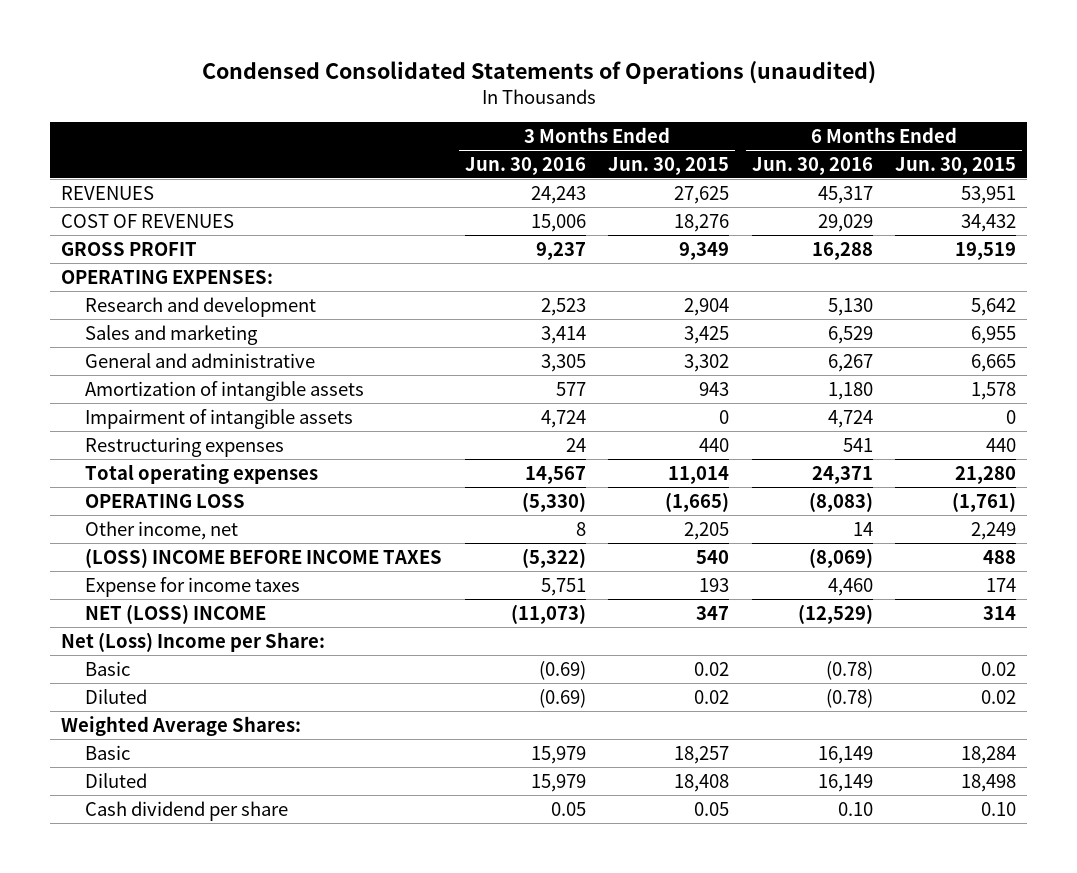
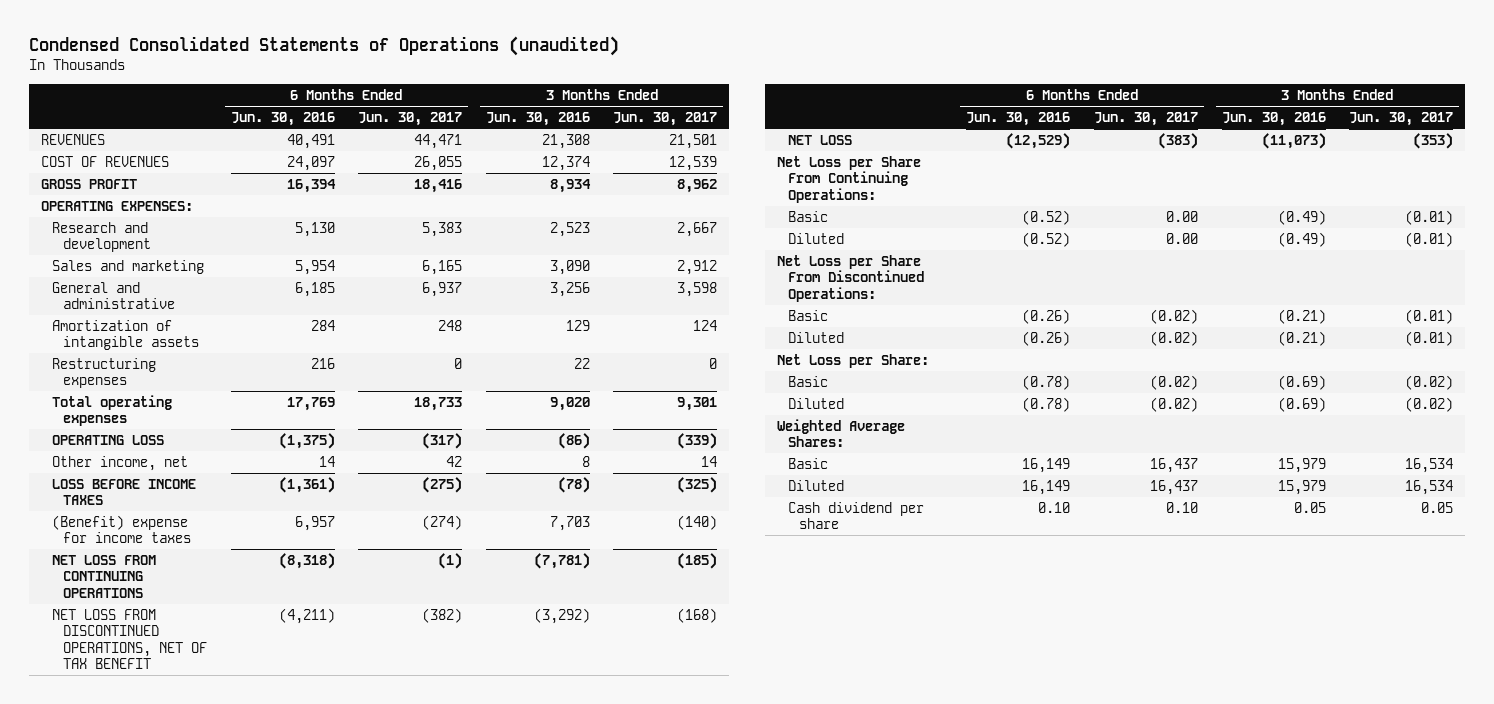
- | 3 Months Ended Jun. 30, 2016 | 3 Months Ended Jun. 30, 2015 | 6 Months Ended Jun. 30, 2016 | 6 Months Ended Jun. 30, 2015
+ | 6 Months Ended Jun. 30, 2016 | 6 Months Ended Jun. 30, 2017 | 3 Months Ended Jun. 30, 2016 | 3 Months Ended Jun. 30, 2017
- REVENUES | 24,243 | 27,625 | 45,317 | 53,951
- COST OF REVENUES | 15,006 | 18,276 | 29,029 | 34,432
- GROSS PROFIT | 9,237 | 9,349 | 16,288 | 19,519
+ REVENUES | 40,491 | 44,471 | 21,308 | 21,501
+ COST OF REVENUES | 24,097 | 26,055 | 12,374 | 12,539
+ GROSS PROFIT | 16,394 | 18,416 | 8,934 | 8,962
- Sales and marketing | 3,414 | 3,425 | 6,529 | 6,955
- General and administrative | 3,305 | 3,302 | 6,267 | 6,665
- Amortization of intangible assets | 577 | 943 | 1,180 | 1,578
- Impairment of intangible assets | 4,724 | 0 | 4,724 | 0
- Restructuring expenses | 24 | 440 | 541 | 440
- Total operating expenses | 14,567 | 11,014 | 24,371 | 21,280
- OPERATING LOSS | (5,330) | (1,665) | (8,083) | (1,761)
+ Sales and marketing | 5,954 | 6,165 | 3,090 | 2,912
+ General and administrative | 6,185 | 6,937 | 3,256 | 3,598
+ Amortization of intangible assets | 284 | 248 | 129 | 124
+ Restructuring expenses | 216 | 0 | 22 | 0
+ Total operating expenses | 17,769 | 18,733 | 9,020 | 9,301
+ OPERATING LOSS | (1,375) | (317) | (86) | (339)
- (LOSS) INCOME BEFORE INCOME TAXES | (5,322) | 540 | (8,069) | 488
- Expense for income taxes | 5,751 | 193 | 4,460 | 174
- NET (LOSS) INCOME | (11,073) | 347 | (12,529) | 314
- Net (Loss) Income per Share:
+ LOSS BEFORE INCOME TAXES | (1,361) | (275) | (78) | (325)
+ (Benefit) expense for income taxes | 6,957 | (274) | 7,703 | (140)
+ NET LOSS FROM CONTINUING OPERATIONS | (8,318) | (1) | (7,781) | (185)
+ NET LOSS FROM DISCONTINUED OPERATIONS, NET OF TAX BENEFIT | (4,211) | (382) | (3,292) | (168)
+ NET LOSS | (12,529) | (383) | (11,073) | (353)
+ Net Loss per Share From Continuing Operations:
+ Basic | (0.52) | 0.00 | (0.49) | (0.01)
+ Diluted | (0.52) | 0.00 | (0.49) | (0.01)
+ Net Loss per Share From Discontinued Operations:
+ Basic | (0.26) | (0.02) | (0.21) | (0.01)
+ Diluted | (0.26) | (0.02) | (0.21) | (0.01)
+ Net Loss per Share:

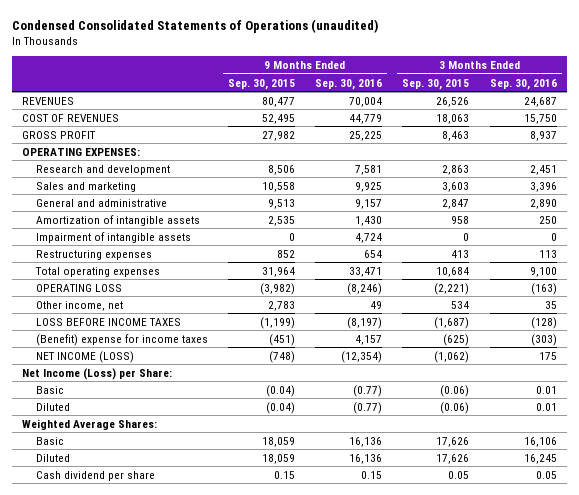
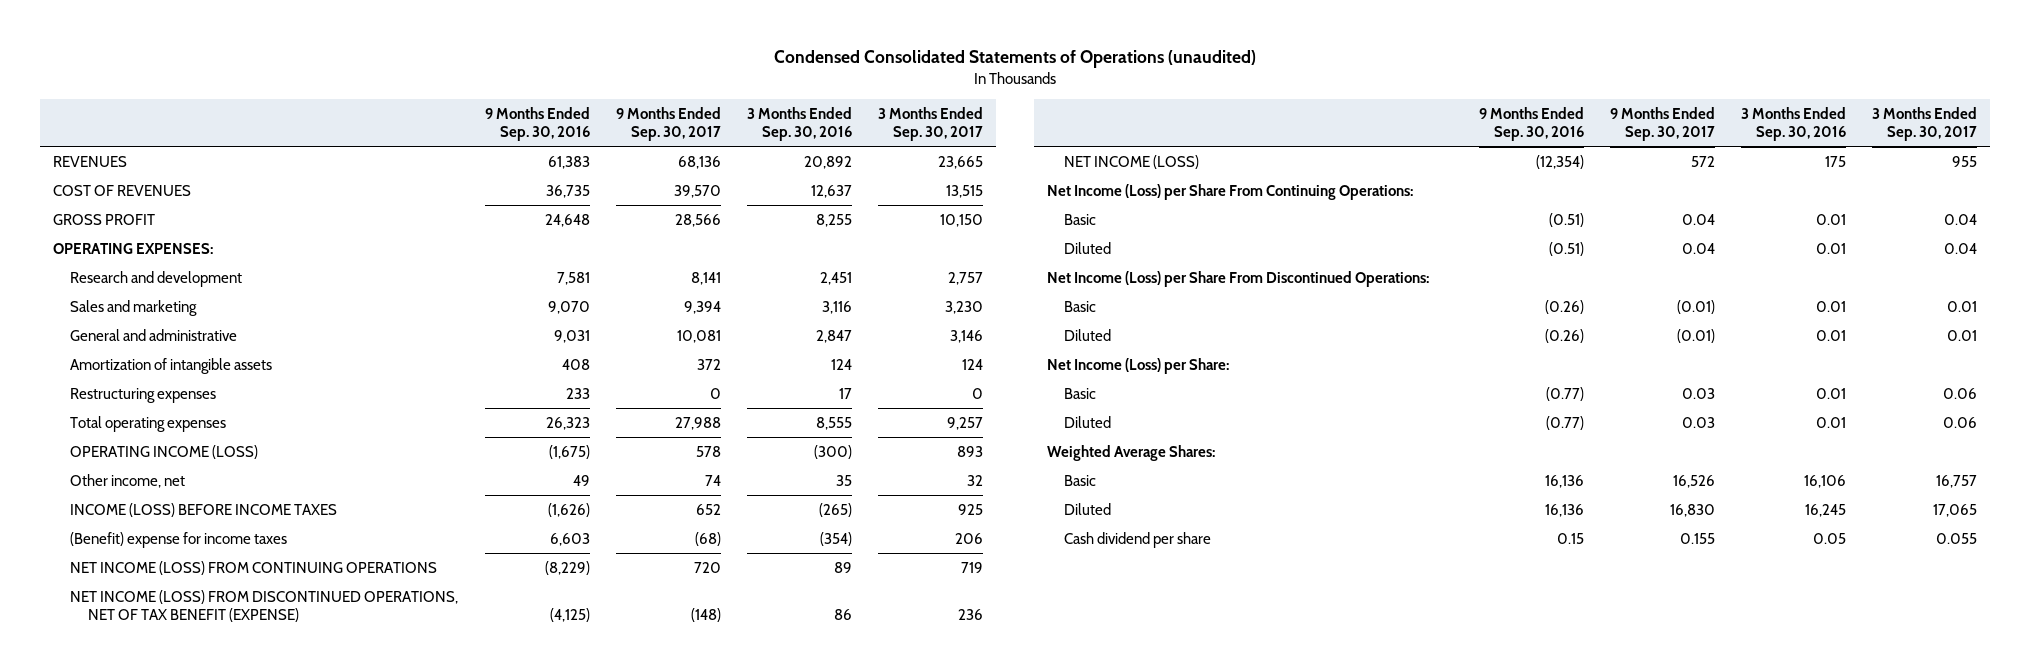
- | 9 Months Ended Sep. 30, 2015 | 9 Months Ended Sep. 30, 2016 | 3 Months Ended Sep. 30, 2015 | 3 Months Ended Sep. 30, 2016
+ | 9 Months Ended Sep. 30, 2016 | 9 Months Ended Sep. 30, 2017 | 3 Months Ended Sep. 30, 2016 | 3 Months Ended Sep. 30, 2017
- REVENUES | 80,477 | 70,004 | 26,526 | 24,687
- COST OF REVENUES | 52,495 | 44,779 | 18,063 | 15,750
- GROSS PROFIT | 27,982 | 25,225 | 8,463 | 8,937
+ REVENUES | 61,383 | 68,136 | 20,892 | 23,665
+ COST OF REVENUES | 36,735 | 39,570 | 12,637 | 13,515
+ GROSS PROFIT | 24,648 | 28,566 | 8,255 | 10,150
- Sales and marketing | 10,558 | 9,925 | 3,603 | 3,396
- General and administrative | 9,513 | 9,157 | 2,847 | 2,890
- Amortization of intangible assets | 2,535 | 1,430 | 958 | 250
- Impairment of intangible assets | 0 | 4,724 | 0 | 0
- Restructuring expenses | 852 | 654 | 413 | 113
- Total operating expenses | 31,964 | 33,471 | 10,684 | 9,100
- OPERATING LOSS | (3,982) | (8,246) | (2,221) | (163)
+ Sales and marketing | 9,070 | 9,394 | 3,116 | 3,230
+ General and administrative | 9,031 | 10,081 | 2,847 | 3,146
+ Amortization of intangible assets | 408 | 372 | 124 | 124
+ Restructuring expenses | 233 | 0 | 17 | 0
+ Total operating expenses | 26,323 | 27,988 | 8,555 | 9,257
+ OPERATING INCOME (LOSS) | (1,675) | 578 | (300) | 893
- LOSS BEFORE INCOME TAXES | (1,199) | (8,197) | (1,687) | (128)
- (Benefit) expense for income taxes | (451) | 4,157 | (625) | (303)
+ INCOME (LOSS) BEFORE INCOME TAXES | (1,626) | 652 | (265) | 925
+ (Benefit) expense for income taxes | 6,603 | (68) | (354) | 206
+ NET INCOME (LOSS) FROM CONTINUING OPERATIONS | (8,229) | 720 | 89 | 719
+ NET INCOME (LOSS) FROM DISCONTINUED OPERATIONS, NET OF TAX BENEFIT (EXPENSE) | (4,125) | (148) | 86 | 236
+ Net Income (Loss) per Share From Continuing Operations:
+ Basic | (0.51) | 0.04 | 0.01 | 0.04
+ Diluted | (0.51) | 0.04 | 0.01 | 0.04
+ Net Income (Loss) per Share From Discontinued Operations:
+ Basic | (0.26) | (0.01) | 0.01 | 0.01
+ Diluted | (0.26) | (0.01) | 0.01 | 0.01

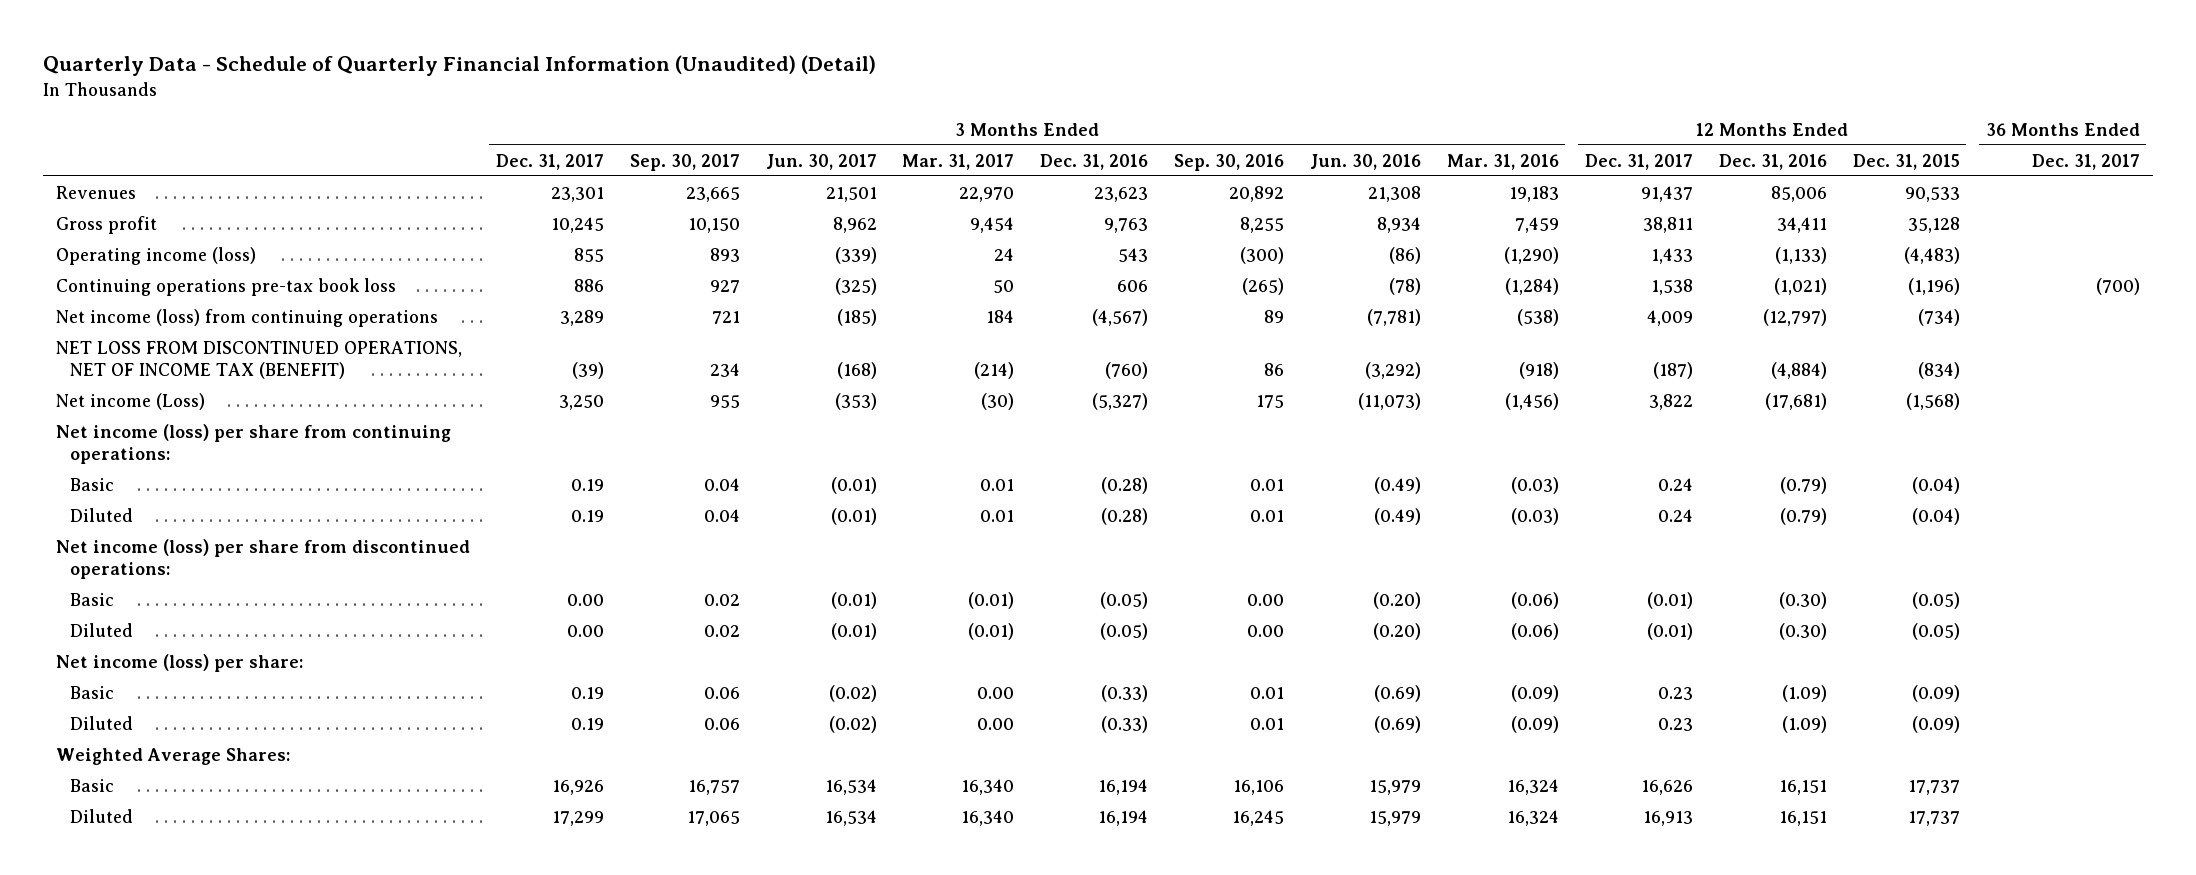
- Condensed Consolidated Statements of Operations (unaudited)
+ Quarterly Data - Schedule of Quarterly Financial Information (Unaudited) (Detail)
- | 9 Months Ended Sep. 30, 2016 | 9 Months Ended Sep. 30, 2017 | 3 Months Ended Sep. 30, 2016 | 3 Months Ended Sep. 30, 2017
+ | 3 Months Ended Dec. 31, 2017 | 3 Months Ended Sep. 30, 2017 | 3 Months Ended Jun. 30, 2017 | 3 Months Ended Mar. 31, 2017 | 3 Months Ended Dec. 31, 2016 | 3 Months Ended Sep. 30, 2016 | 3 Months Ended Jun. 30, 2016 | 3 Months Ended Mar. 31, 2016 | 12 Months Ended Dec. 31, 2017 | 12 Months Ended Dec. 31, 2016 | 12 Months Ended Dec. 31, 2015 | 36 Months Ended Dec. 31, 2017
- REVENUES | 61,383 | 68,136 | 20,892 | 23,665
- COST OF REVENUES | 36,735 | 39,570 | 12,637 | 13,515
- GROSS PROFIT | 24,648 | 28,566 | 8,255 | 10,150
- OPERATING EXPENSES:
- Research and development | 7,581 | 8,141 | 2,451 | 2,757
- Sales and marketing | 9,070 | 9,394 | 3,116 | 3,230
- General and administrative | 9,031 | 10,081 | 2,847 | 3,146
- Amortization of intangible assets | 408 | 372 | 124 | 124
- Restructuring expenses | 233 | 0 | 17 | 0
- Total operating expenses | 26,323 | 27,988 | 8,555 | 9,257
- OPERATING INCOME (LOSS) | (1,675) | 578 | (300) | 893
- Other income, net | 49 | 74 | 35 | 32
- INCOME (LOSS) BEFORE INCOME TAXES | (1,626) | 652 | (265) | 925
- (Benefit) expense for income taxes | 6,603 | (68) | (354) | 206
- NET INCOME (LOSS) FROM CONTINUING OPERATIONS | (8,229) | 720 | 89 | 719
- NET INCOME (LOSS) FROM DISCONTINUED OPERATIONS, NET OF TAX BENEFIT (EXPENSE) | (4,125) | (148) | 86 | 236
- NET INCOME (LOSS) | (12,354) | 572 | 175 | 955
- Net Income (Loss) per Share From Continuing Operations:
+ Revenues | 23,301 | 23,665 | 21,501 | 22,970 | 23,623 | 20,892 | 21,308 | 19,183 | 91,437 | 85,006 | 90,533 |
+ Gross profit | 10,245 | 10,150 | 8,962 | 9,454 | 9,763 | 8,255 | 8,934 | 7,459 | 38,811 | 34,411 | 35,128 |
+ Operating income (loss) | 855 | 893 | (339) | 24 | 543 | (300) | (86) | (1,290) | 1,433 | (1,133) | (4,483) |
+ Continuing operations pre-tax book loss | 886 | 927 | (325) | 50 | 606 | (265) | (78) | (1,284) | 1,538 | (1,021) | (1,196) | (700)
+ Net income (loss) from continuing operations | 3,289 | 721 | (185) | 184 | (4,567) | 89 | (7,781) | (538) | 4,009 | (12,797) | (734) |
+ NET LOSS FROM DISCONTINUED OPERATIONS, NET OF INCOME TAX (BENEFIT) | (39) | 234 | (168) | (214) | (760) | 86 | (3,292) | (918) | (187) | (4,884) | (834) |
+ Net income (Loss) | 3,250 | 955 | (353) | (30) | (5,327) | 175 | (11,073) | (1,456) | 3,822 | (17,681) | (1,568) |
+ Net income (loss) per share from continuing operations:
- Net Income (Loss) per Share From Discontinued Operations:
- Basic | (0.26) | (0.01) | 0.01 | 0.01
- Diluted | (0.26) | (0.01) | 0.01 | 0.01
- Net Income (Loss) per Share:
+ Net income (loss) per share from discontinued operations:
+ Basic | 0.00 | 0.02 | (0.01) | (0.01) | (0.05) | 0.00 | (0.20) | (0.06) | (0.01) | (0.30) | (0.05) |
+ Diluted | 0.00 | 0.02 | (0.01) | (0.01) | (0.05) | 0.00 | (0.20) | (0.06) | (0.01) | (0.30) | (0.05) |
+ Net income (loss) per share:
- Cash dividend per share | 0.15 | 0.155 | 0.05 | 0.055

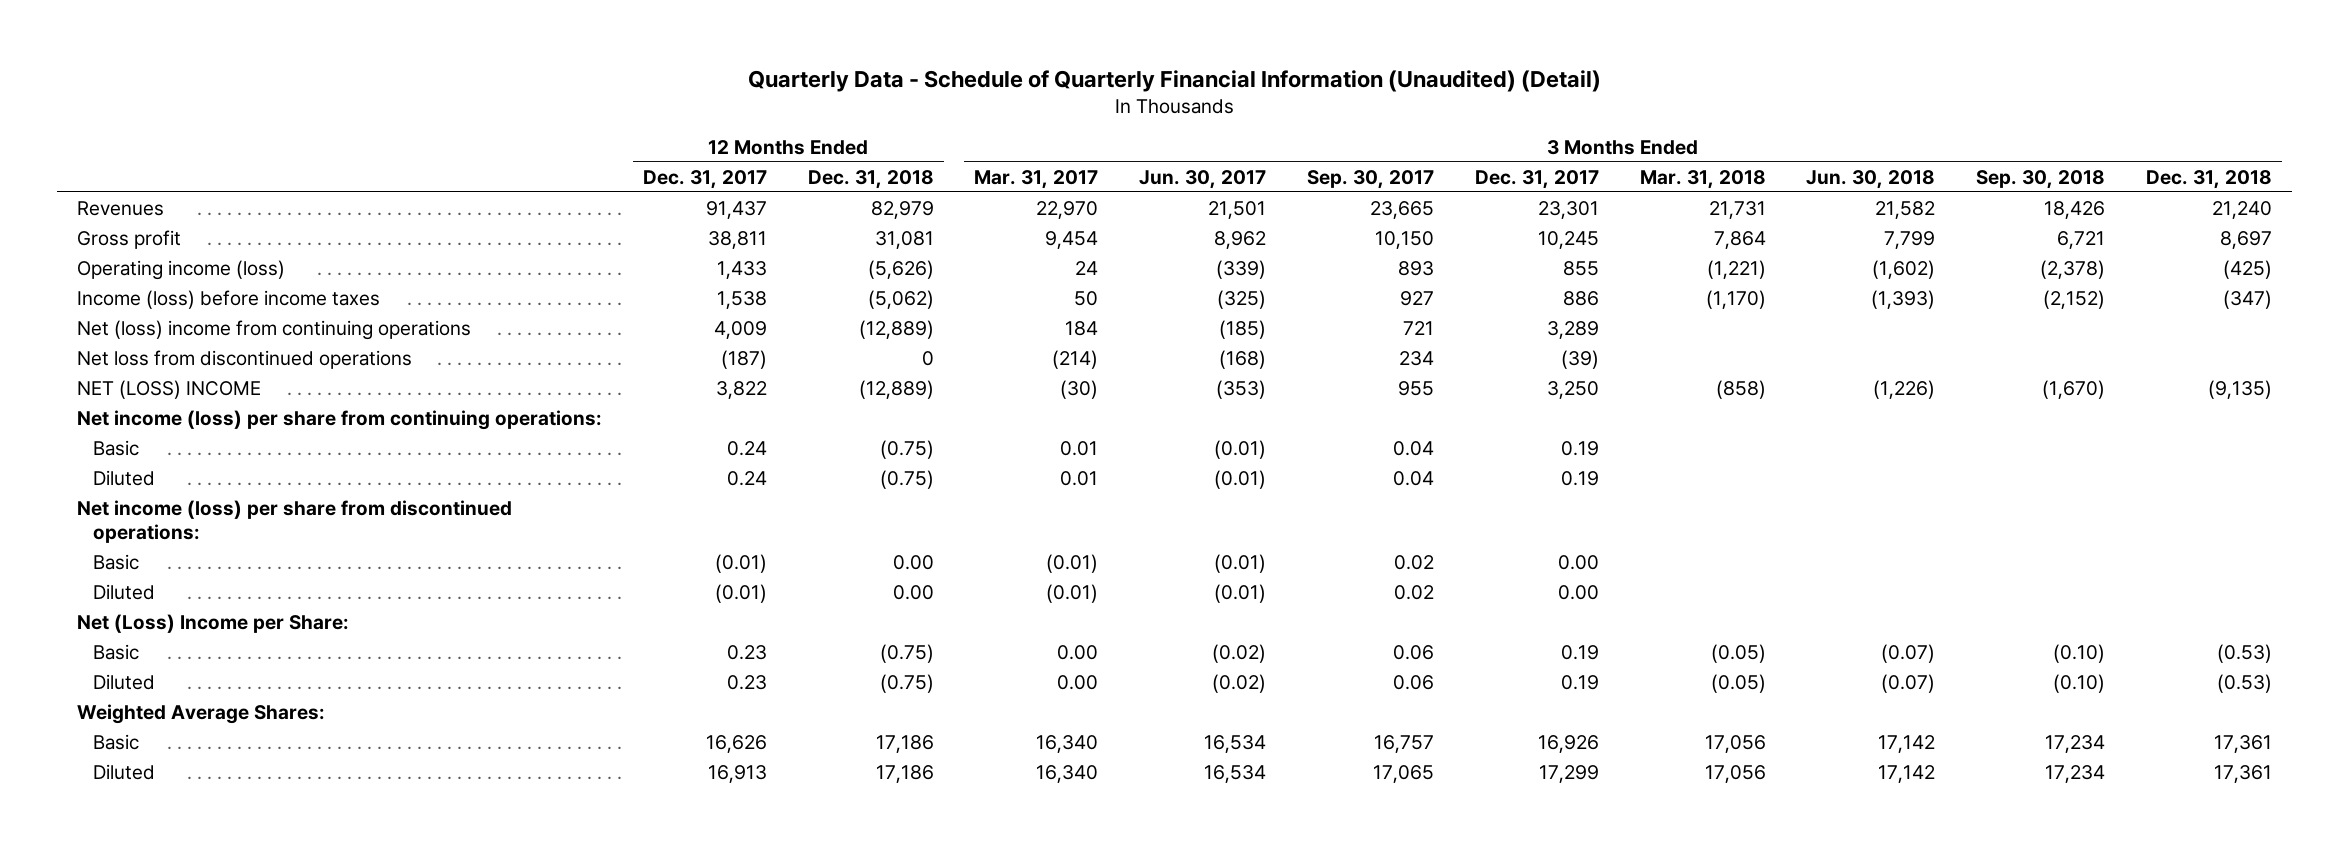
- | 3 Months Ended Dec. 31, 2017 | 3 Months Ended Sep. 30, 2017 | 3 Months Ended Jun. 30, 2017 | 3 Months Ended Mar. 31, 2017 | 3 Months Ended Dec. 31, 2016 | 3 Months Ended Sep. 30, 2016 | 3 Months Ended Jun. 30, 2016 | 3 Months Ended Mar. 31, 2016 | 12 Months Ended Dec. 31, 2017 | 12 Months Ended Dec. 31, 2016 | 12 Months Ended Dec. 31, 2015 | 36 Months Ended Dec. 31, 2017
+ | 12 Months Ended Dec. 31, 2017 | 12 Months Ended Dec. 31, 2018 | 3 Months Ended Mar. 31, 2017 | 3 Months Ended Jun. 30, 2017 | 3 Months Ended Sep. 30, 2017 | 3 Months Ended Dec. 31, 2017 | 3 Months Ended Mar. 31, 2018 | 3 Months Ended Jun. 30, 2018 | 3 Months Ended Sep. 30, 2018 | 3 Months Ended Dec. 31, 2018
- Continuing operations pre-tax book loss | 886 | 927 | (325) | 50 | 606 | (265) | (78) | (1,284) | 1,538 | (1,021) | (1,196) | (700)
- Net income (loss) from continuing operations | 3,289 | 721 | (185) | 184 | (4,567) | 89 | (7,781) | (538) | 4,009 | (12,797) | (734) |
- NET LOSS FROM DISCONTINUED OPERATIONS, NET OF INCOME TAX (BENEFIT) | (39) | 234 | (168) | (214) | (760) | 86 | (3,292) | (918) | (187) | (4,884) | (834) |
- Net income (Loss) | 3,250 | 955 | (353) | (30) | (5,327) | 175 | (11,073) | (1,456) | 3,822 | (17,681) | (1,568) |
+ Income (loss) before income taxes | 1,538 | (5,062) | 50 | (325) | 927 | 886 | (1,170) | (1,393) | (2,152) | (347)
+ Net (loss) income from continuing operations | 4,009 | (12,889) | 184 | (185) | 721 | 3,289 | | | |
+ Net loss from discontinued operations | (187) | 0 | (214) | (168) | 234 | (39) | | | |
+ NET (LOSS) INCOME | 3,822 | (12,889) | (30) | (353) | 955 | 3,250 | (858) | (1,226) | (1,670) | (9,135)
- Net income (loss) per share:
+ Net (Loss) Income per Share:

